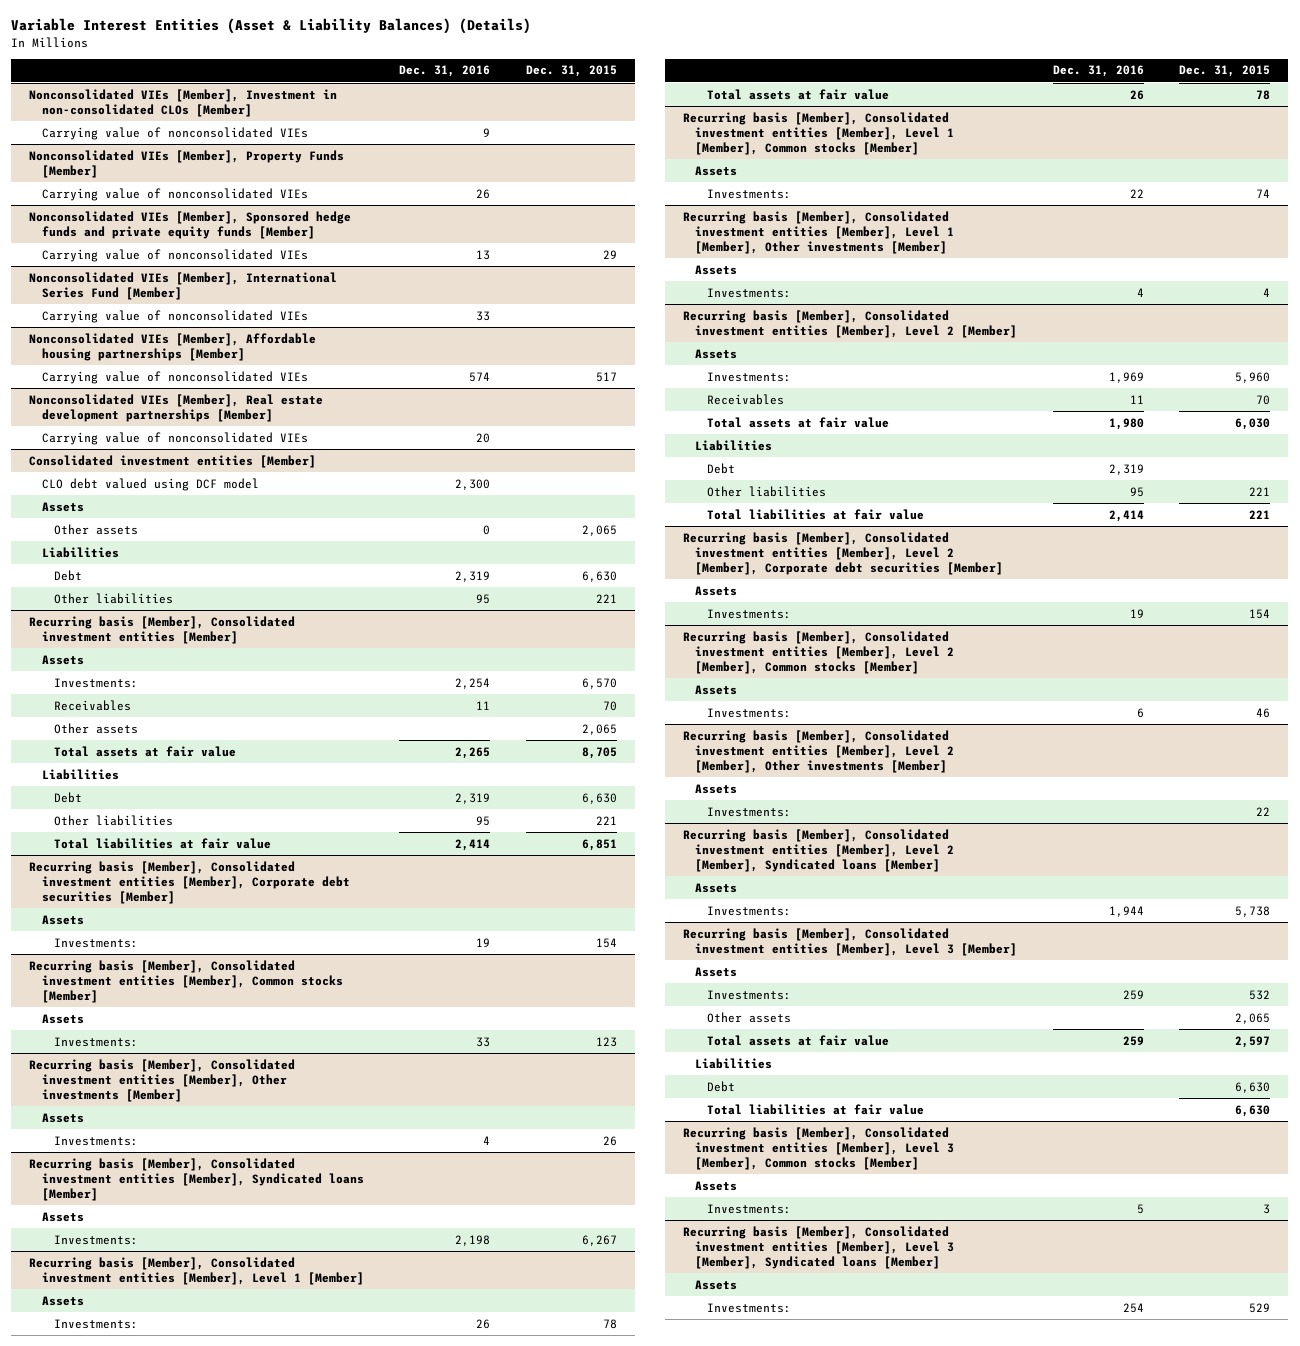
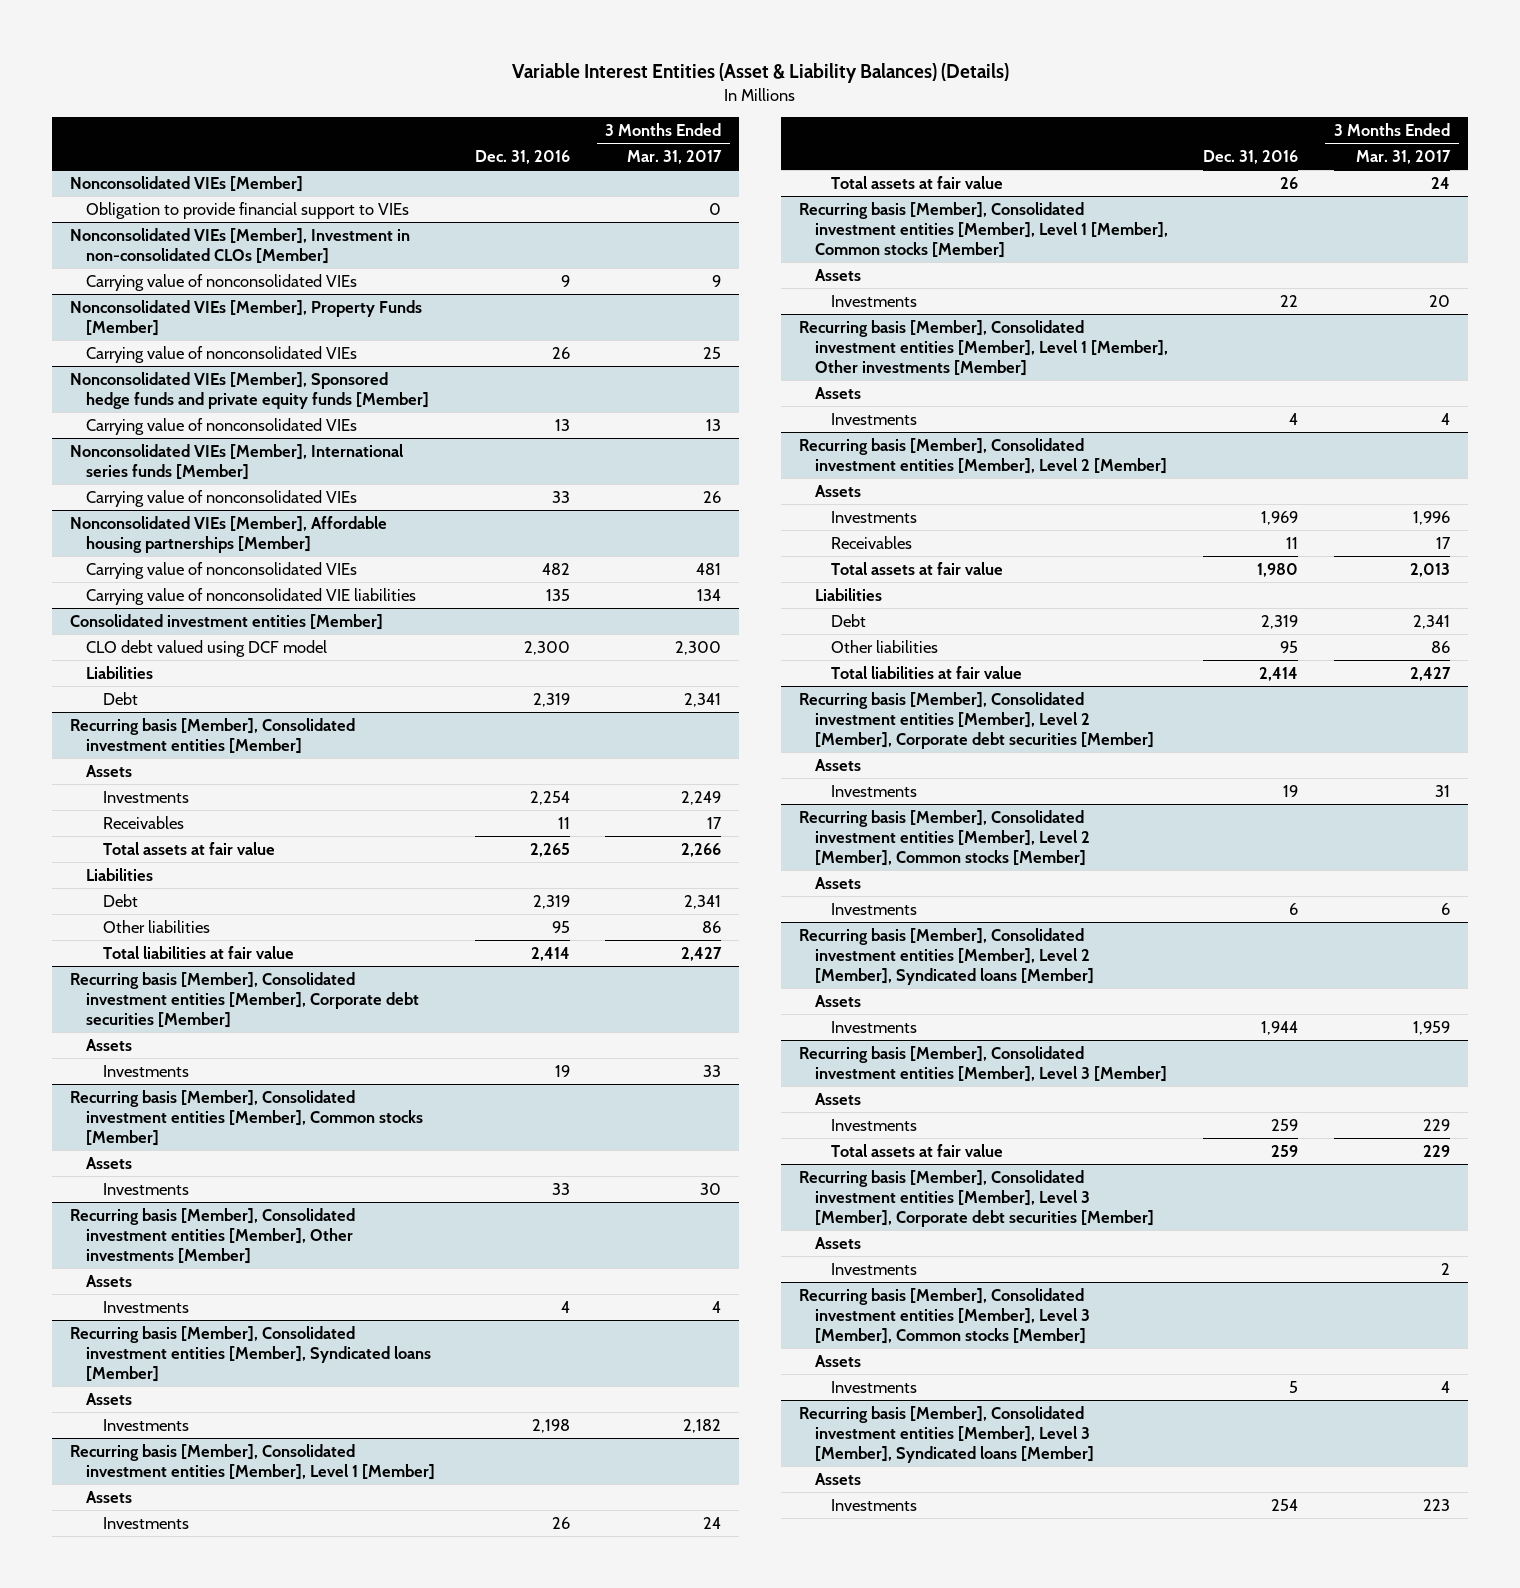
- | Dec. 31, 2016 | Dec. 31, 2015
+ | Dec. 31, 2016 | 3 Months Ended Mar. 31, 2017
+ Nonconsolidated VIEs [Member]
+ Obligation to provide financial support to VIEs | | 0
- Nonconsolidated VIEs [Member], International Series Fund [Member]
+ Nonconsolidated VIEs [Member], International series funds [Member]
@ Nonconsolidated VIEs [Member], Affordable housing partnerships [Member]
- Carrying value of nonconsolidated VIEs | 574 | 517
- Nonconsolidated VIEs [Member], Real estate development partnerships [Member]
- Carrying value of nonconsolidated VIEs | 20 |
@ Nonconsolidated VIEs [Member], Affordable housing partnerships [Member]
+ Carrying value of nonconsolidated VIEs | 482 | 481
+ Carrying value of nonconsolidated VIE liabilities | 135 | 134
@ Consolidated investment entities [Member]
- Assets
- Other assets | 0 | 2,065
- Other liabilities | 95 | 221
@ Recurring basis [Member], Consolidated investment entities [Member]
- Investments: | 2,254 | 6,570
+ Investments | 2,254 | 2,249
- Other assets | | 2,065
@ Recurring basis [Member], Consolidated investment entities [Member], Corporate debt securities [Member]
- Investments: | 19 | 154
+ Investments | 19 | 33
@ Recurring basis [Member], Consolidated investment entities [Member], Common stocks [Member]
- Investments: | 33 | 123
+ Investments | 33 | 30
@ Recurring basis [Member], Consolidated investment entities [Member], Other investments [Member]
- Investments: | 4 | 26
+ Investments | 4 | 4
@ Recurring basis [Member], Consolidated investment entities [Member], Syndicated loans [Member]
- Investments: | 2,198 | 6,267
+ Investments | 2,198 | 2,182
@ Recurring basis [Member], Consolidated investment entities [Member], Level 1 [Member]
- Investments: | 26 | 78
+ Investments | 26 | 24
@ Recurring basis [Member], Consolidated investment entities [Member], Level 1 [Member], Common stocks [Member]
- Investments: | 22 | 74
+ Investments | 22 | 20
@ Recurring basis [Member], Consolidated investment entities [Member], Level 1 [Member], Other investments [Member]
- Investments: | 4 | 4
+ Investments | 4 | 4
@ Recurring basis [Member], Consolidated investment entities [Member], Level 2 [Member]
- Investments: | 1,969 | 5,960
+ Investments | 1,969 | 1,996
@ Recurring basis [Member], Consolidated investment entities [Member], Level 2 [Member], Corporate debt securities [Member]
- Investments: | 19 | 154
+ Investments | 19 | 31
@ Recurring basis [Member], Consolidated investment entities [Member], Level 2 [Member], Common stocks [Member]
- Investments: | 6 | 46
- Recurring basis [Member], Consolidated investment entities [Member], Level 2 [Member], Other investments [Member]
- Assets
- Investments: | | 22
@ Recurring basis [Member], Consolidated investment entities [Member], Level 2 [Member], Common stocks [Member]
+ Investments | 6 | 6
@ Recurring basis [Member], Consolidated investment entities [Member], Level 2 [Member], Syndicated loans [Member]
- Investments: | 1,944 | 5,738
+ Investments | 1,944 | 1,959
@ Recurring basis [Member], Consolidated investment entities [Member], Level 3 [Member]
- Investments: | 259 | 532
- Other assets | | 2,065
+ Investments | 259 | 229
- Liabilities
- Debt | | 6,630
- Total liabilities at fair value | | 6,630
+ Recurring basis [Member], Consolidated investment entities [Member], Level 3 [Member], Corporate debt securities [Member]
+ Assets
+ Investments | | 2
@ Recurring basis [Member], Consolidated investment entities [Member], Level 3 [Member], Common stocks [Member]
- Investments: | 5 | 3
+ Investments | 5 | 4
@ Recurring basis [Member], Consolidated investment entities [Member], Level 3 [Member], Syndicated loans [Member]
- Investments: | 254 | 529
+ Investments | 254 | 223

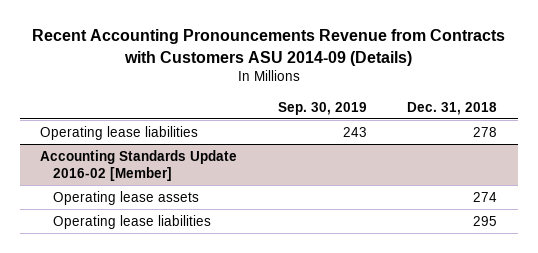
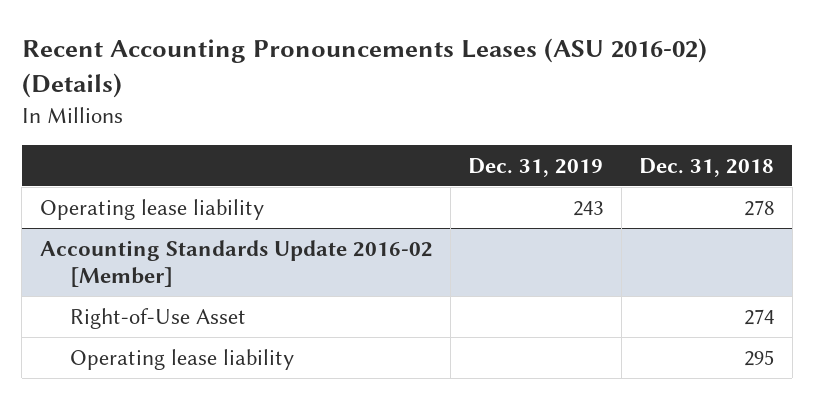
- Recent Accounting Pronouncements Revenue from Contracts with Customers ASU 2014-09 (Details)
+ Recent Accounting Pronouncements Leases (ASU 2016-02) (Details)
- | Sep. 30, 2019 | Dec. 31, 2018
+ | Dec. 31, 2019 | Dec. 31, 2018
- Operating lease liabilities | 243 | 278
+ Operating lease liability | 243 | 278
@ Accounting Standards Update 2016-02 [Member]
- Operating lease assets | | 274
- Operating lease liabilities | | 295
+ Right-of-Use Asset | | 274
+ Operating lease liability | | 295

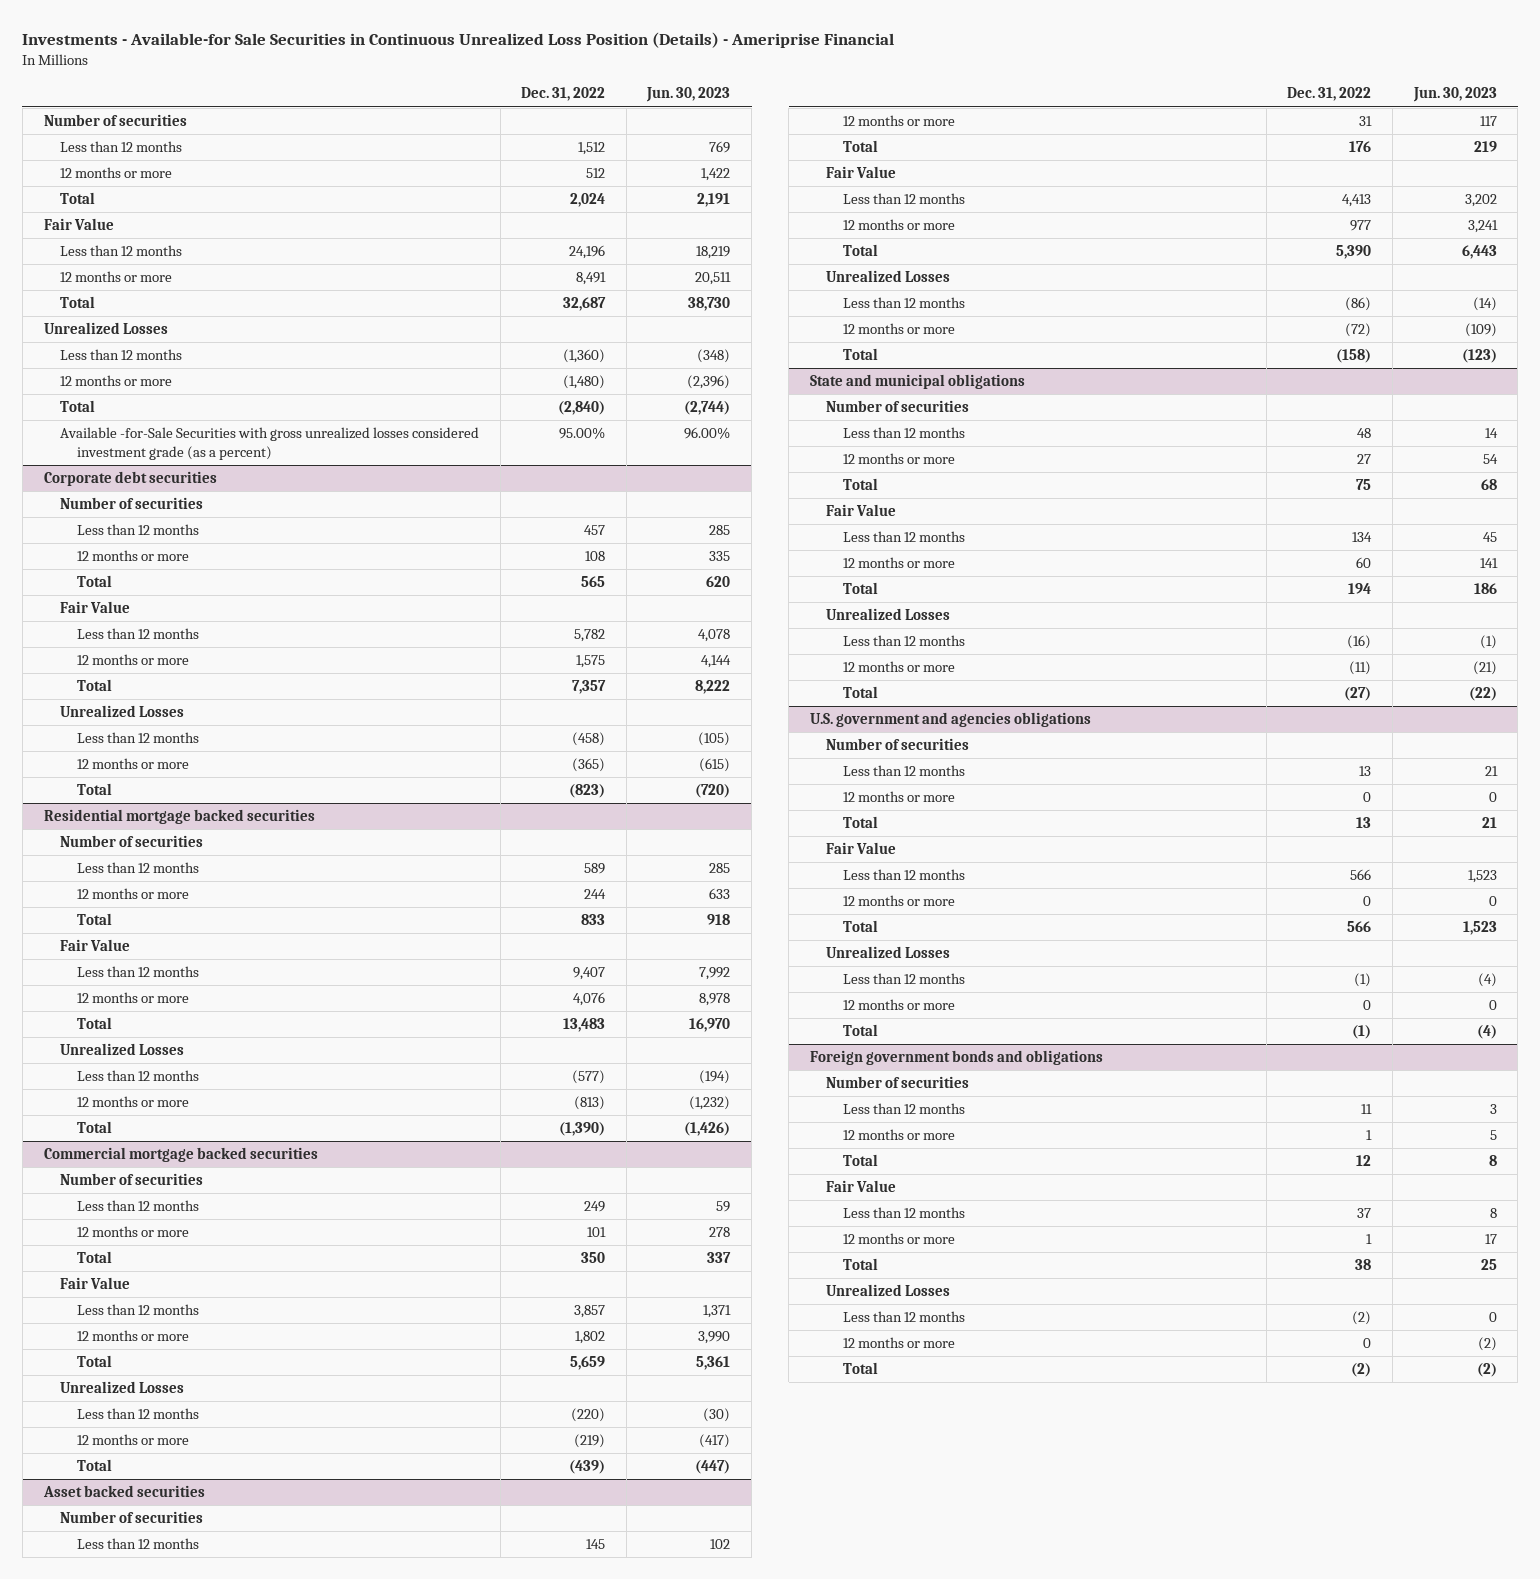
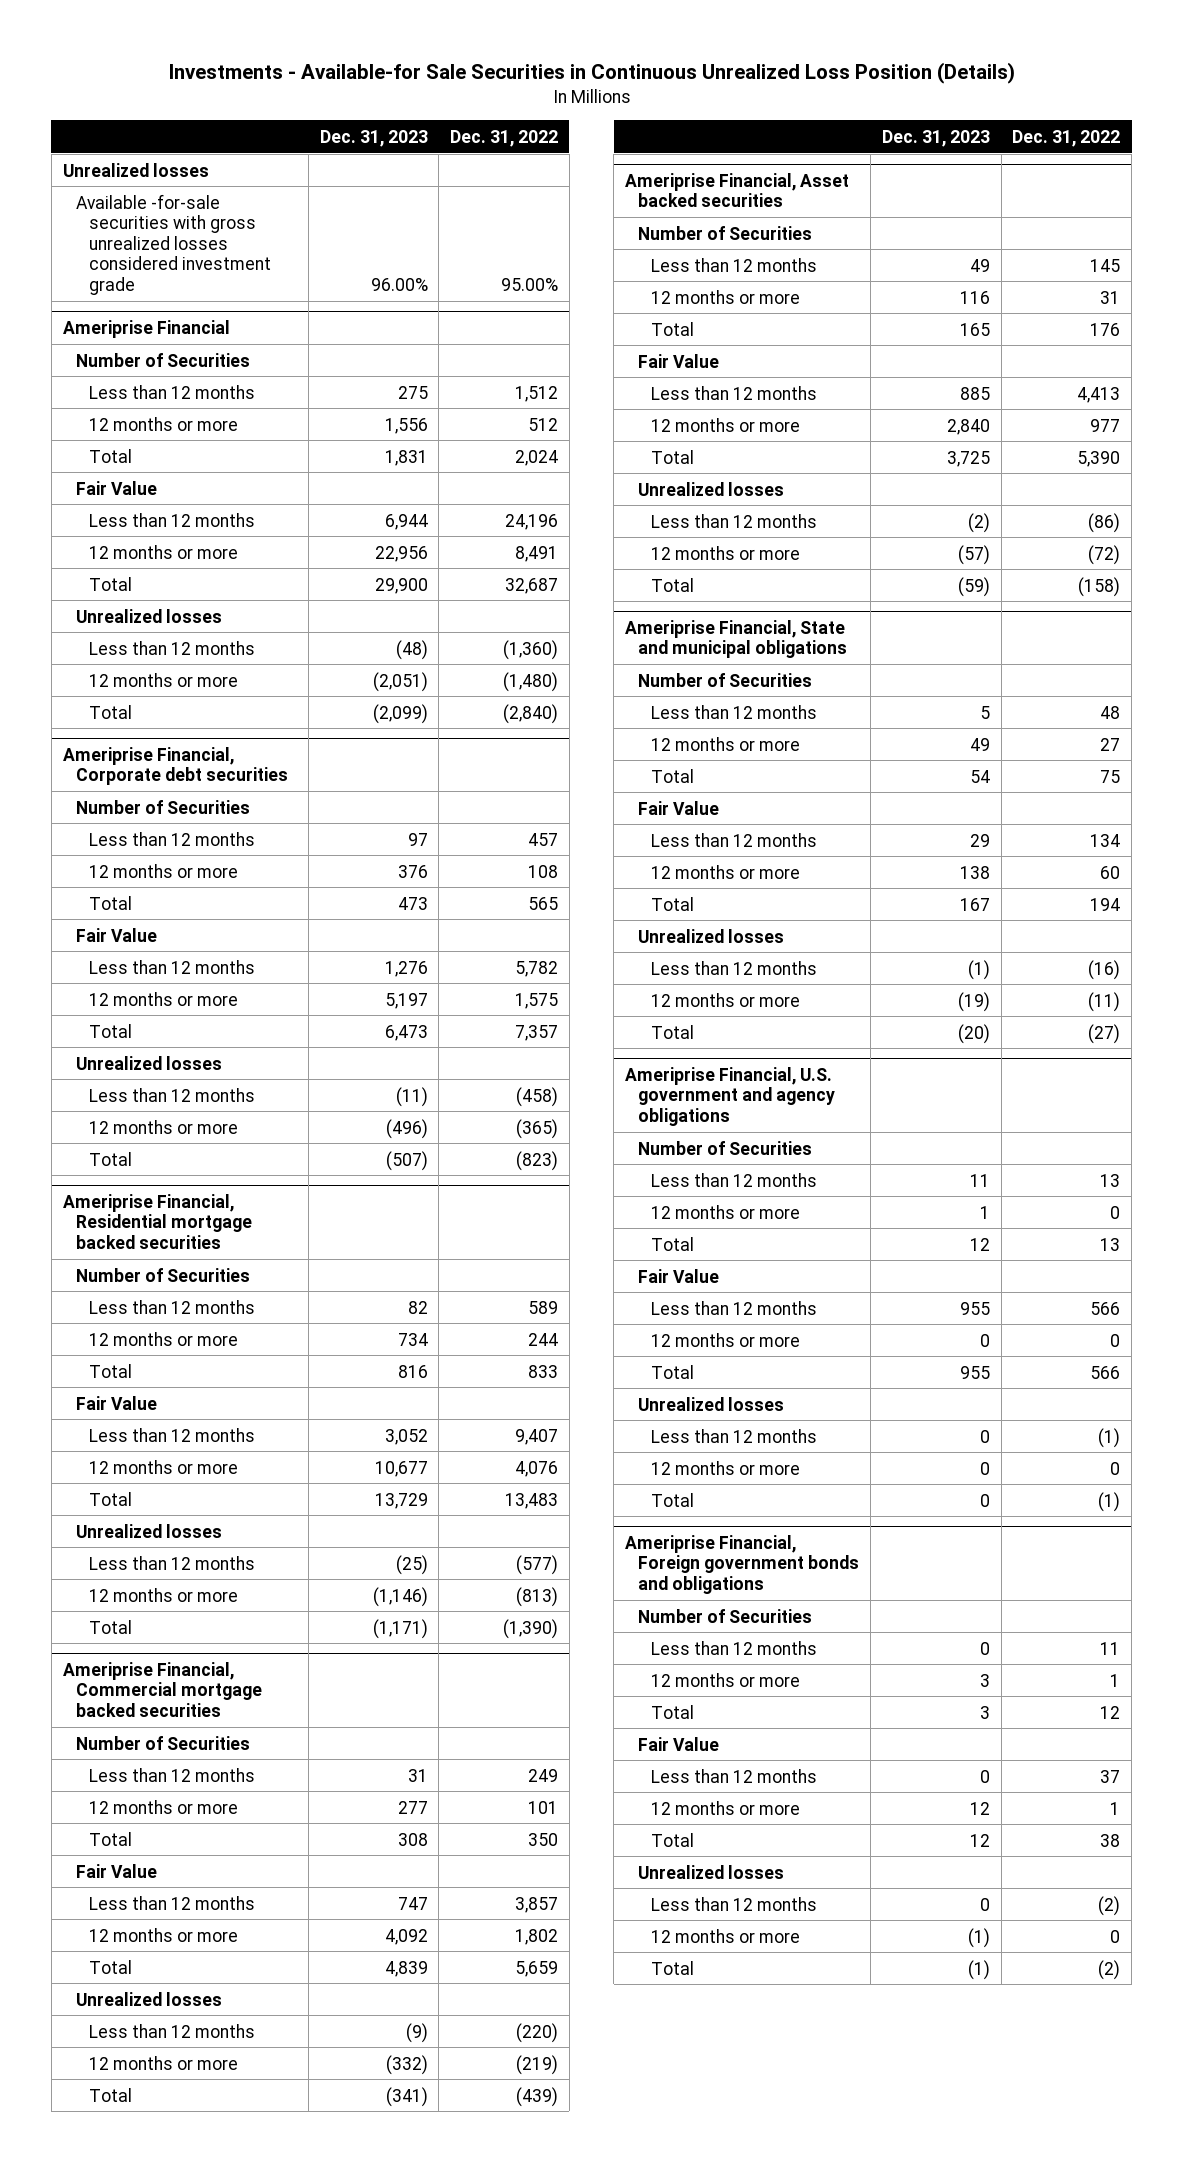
- Investments - Available-for Sale Securities in Continuous Unrealized Loss Position (Details) - Ameriprise Financial
+ Investments - Available-for Sale Securities in Continuous Unrealized Loss Position (Details)
- | Dec. 31, 2022 | Jun. 30, 2023
+ | Dec. 31, 2023 | Dec. 31, 2022
- Number of securities
+ Unrealized losses
+ Available -for-sale securities with gross unrealized losses considered investment grade | 96.00% | 95.00%
+ Ameriprise Financial
+ Number of Securities
- Unrealized Losses
+ Unrealized losses
- Available -for-Sale Securities with gross unrealized losses considered investment grade (as a percent) | 95.00% | 96.00%
- Corporate debt securities
- Number of securities
+ Ameriprise Financial, Corporate debt securities
+ Number of Securities
- Unrealized Losses
+ Unrealized losses
- Residential mortgage backed securities
- Number of securities
+ Ameriprise Financial, Residential mortgage backed securities
+ Number of Securities
- Unrealized Losses
+ Unrealized losses
- Commercial mortgage backed securities
- Number of securities
+ Ameriprise Financial, Commercial mortgage backed securities
+ Number of Securities
- Unrealized Losses
+ Unrealized losses
- Asset backed securities
- Number of securities
+ Ameriprise Financial, Asset backed securities
+ Number of Securities
- Unrealized Losses
+ Unrealized losses
- State and municipal obligations
- Number of securities
+ Ameriprise Financial, State and municipal obligations
+ Number of Securities
- Unrealized Losses
+ Unrealized losses
- U.S. government and agencies obligations
- Number of securities
+ Ameriprise Financial, U.S. government and agency obligations
+ Number of Securities
- Unrealized Losses
+ Unrealized losses
- Foreign government bonds and obligations
- Number of securities
+ Ameriprise Financial, Foreign government bonds and obligations
+ Number of Securities
- Unrealized Losses
+ Unrealized losses

